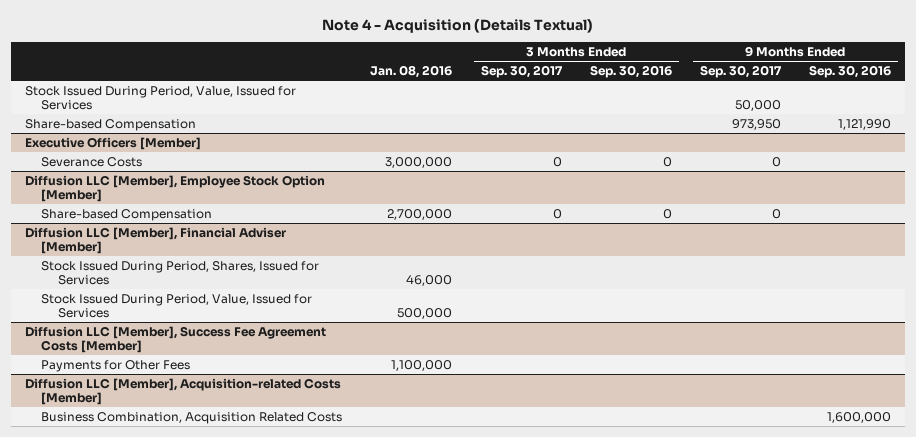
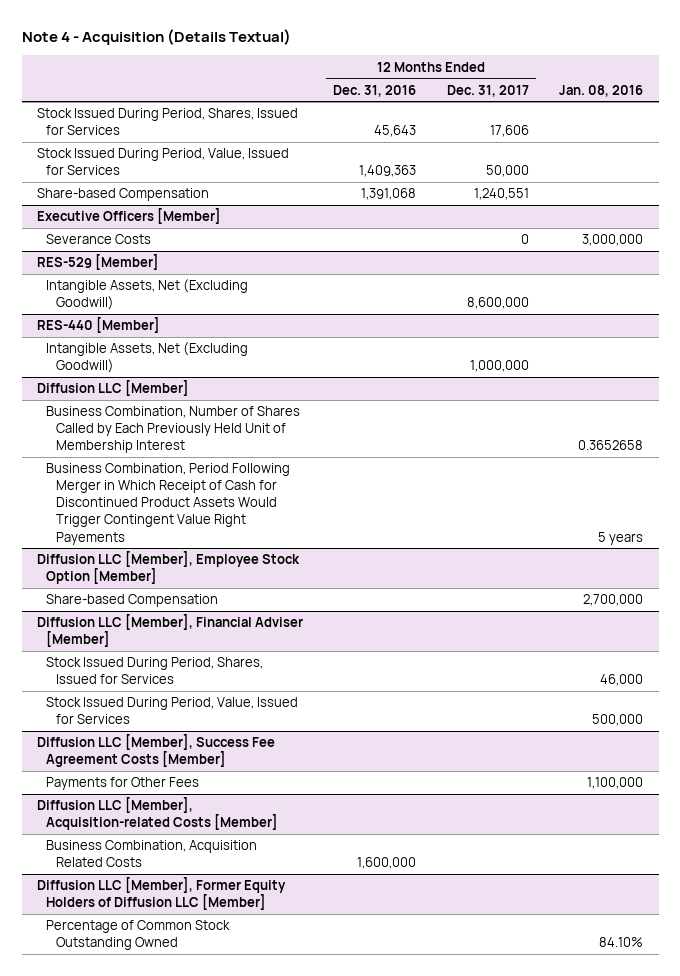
- | Jan. 08, 2016 | 3 Months Ended Sep. 30, 2017 | 3 Months Ended Sep. 30, 2016 | 9 Months Ended Sep. 30, 2017 | 9 Months Ended Sep. 30, 2016
+ | 12 Months Ended Dec. 31, 2016 | 12 Months Ended Dec. 31, 2017 | Jan. 08, 2016
+ Stock Issued During Period, Shares, Issued for Services | 45,643 | 17,606 |
+ RES-529 [Member]
+ Intangible Assets, Net (Excluding Goodwill) | | 8,600,000 |
+ RES-440 [Member]
+ Intangible Assets, Net (Excluding Goodwill) | | 1,000,000 |
+ Diffusion LLC [Member]
+ Business Combination, Number of Shares Called by Each Previously Held Unit of Membership Interest | | | 0.3652658
+ Business Combination, Period Following Merger in Which Receipt of Cash for Discontinued Product Assets Would Trigger Contingent Value Right Payements | | | 5 years
+ Diffusion LLC [Member], Former Equity Holders of Diffusion LLC [Member]
+ Percentage of Common Stock Outstanding Owned | | | 84.10%

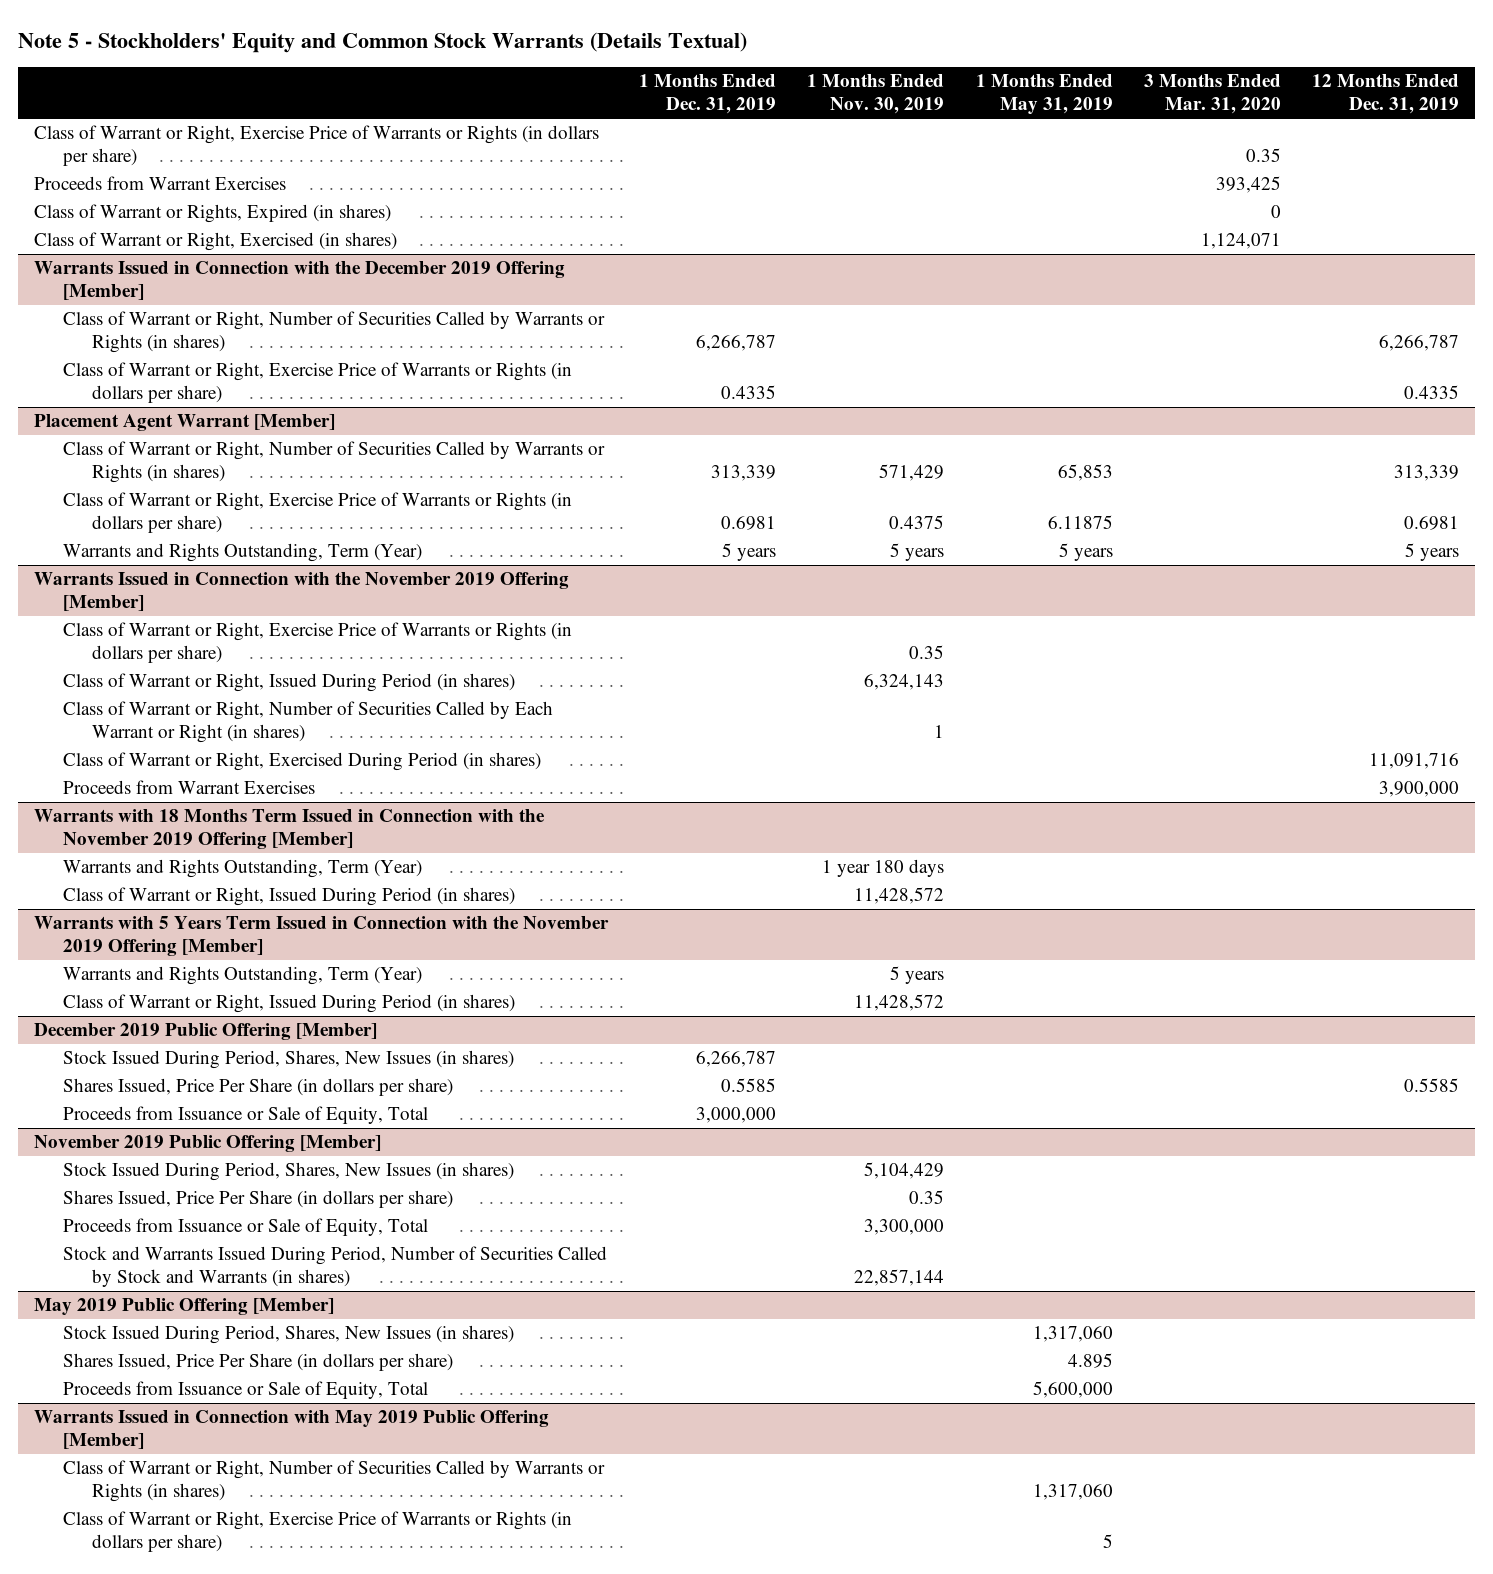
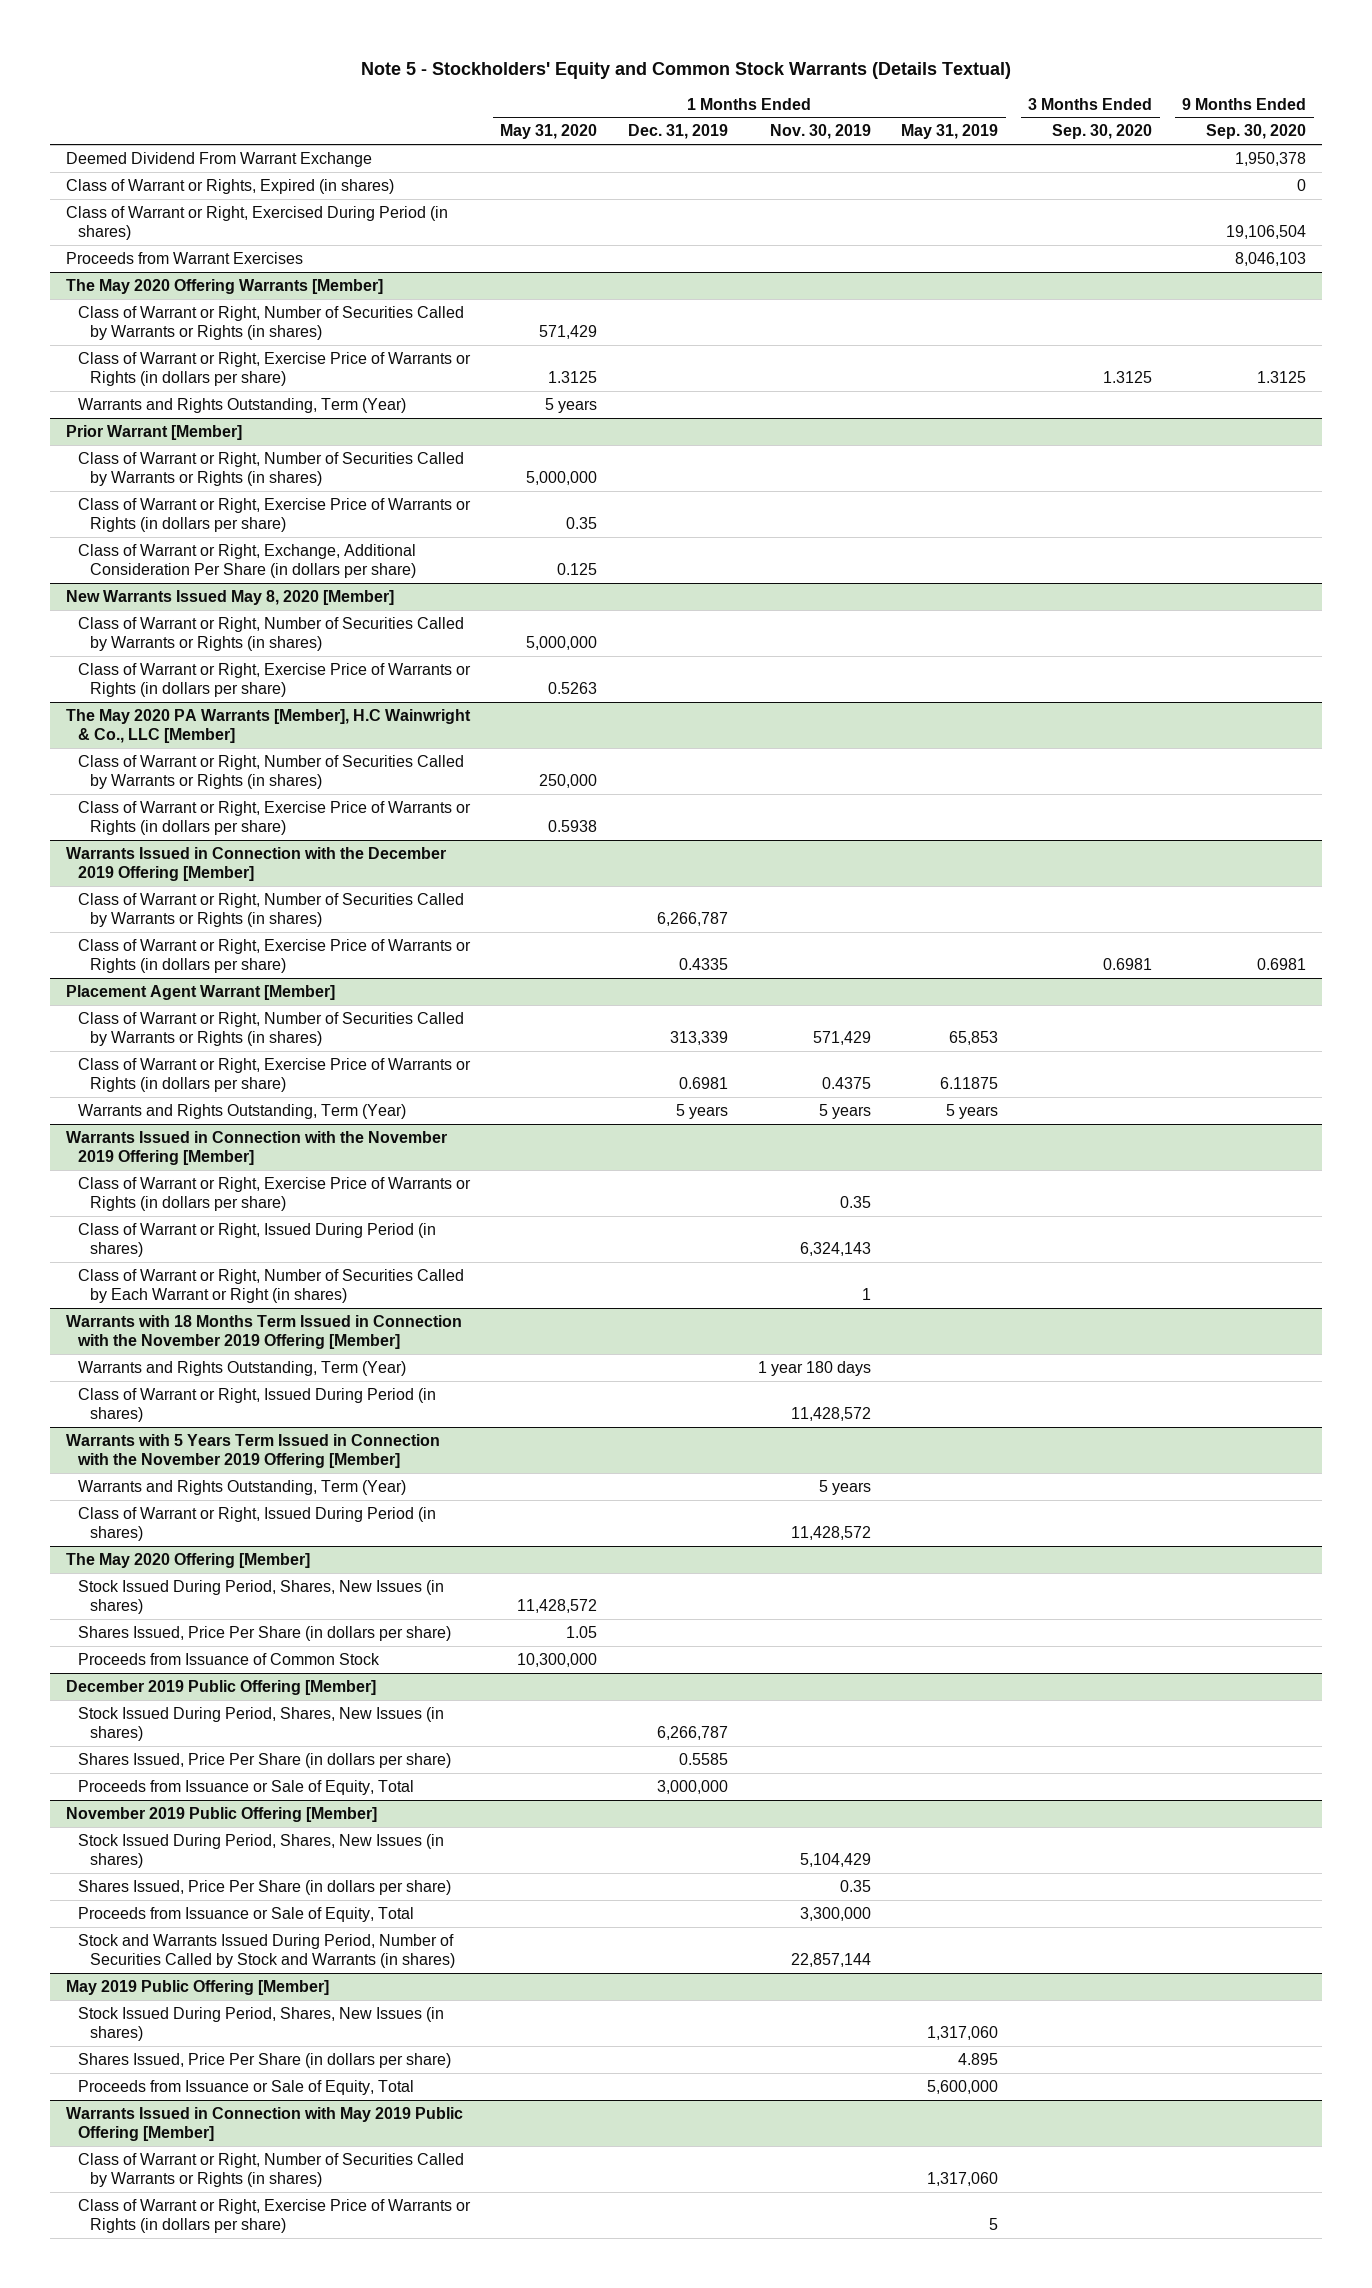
- | 1 Months Ended Dec. 31, 2019 | 1 Months Ended Nov. 30, 2019 | 1 Months Ended May 31, 2019 | 3 Months Ended Mar. 31, 2020 | 12 Months Ended Dec. 31, 2019
+ | 1 Months Ended May 31, 2020 | 1 Months Ended Dec. 31, 2019 | 1 Months Ended Nov. 30, 2019 | 1 Months Ended May 31, 2019 | 3 Months Ended Sep. 30, 2020 | 9 Months Ended Sep. 30, 2020
- Class of Warrant or Right, Exercise Price of Warrants or Rights (in dollars per share) | | | | 0.35 |
+ Deemed Dividend From Warrant Exchange | | | | | | 1,950,378
- Class of Warrant or Right, Exercised (in shares) | | | | 1,124,071 |
+ Class of Warrant or Right, Exercised During Period (in shares) | | | | | | 19,106,504
moved down: Proceeds from Warrant Exercises | | | | | | 8,046,103
+ The May 2020 Offering Warrants [Member]
+ Class of Warrant or Right, Number of Securities Called by Warrants or Rights (in shares) | 571,429 | | | | |
+ Class of Warrant or Right, Exercise Price of Warrants or Rights (in dollars per share) | 1.3125 | | | | 1.3125 | 1.3125
+ Warrants and Rights Outstanding, Term (Year) | 5 years | | | | |
+ Prior Warrant [Member]
+ Class of Warrant or Right, Number of Securities Called by Warrants or Rights (in shares) | 5,000,000 | | | | |
+ Class of Warrant or Right, Exercise Price of Warrants or Rights (in dollars per share) | 0.35 | | | | |
+ Class of Warrant or Right, Exchange, Additional Consideration Per Share (in dollars per share) | 0.125 | | | | |
+ New Warrants Issued May 8, 2020 [Member]
+ Class of Warrant or Right, Number of Securities Called by Warrants or Rights (in shares) | 5,000,000 | | | | |
+ Class of Warrant or Right, Exercise Price of Warrants or Rights (in dollars per share) | 0.5263 | | | | |
+ The May 2020 PA Warrants [Member], H.C Wainwright & Co., LLC [Member]
+ Class of Warrant or Right, Number of Securities Called by Warrants or Rights (in shares) | 250,000 | | | | |
+ Class of Warrant or Right, Exercise Price of Warrants or Rights (in dollars per share) | 0.5938 | | | | |
@ Warrants Issued in Connection with the November 2019 Offering [Member]
- Class of Warrant or Right, Exercised During Period (in shares) | | | | | 11,091,716
- Proceeds from Warrant Exercises | | | | | 3,900,000
+ The May 2020 Offering [Member]
+ Stock Issued During Period, Shares, New Issues (in shares) | 11,428,572 | | | | |
+ Shares Issued, Price Per Share (in dollars per share) | 1.05 | | | | |
+ Proceeds from Issuance of Common Stock | 10,300,000 | | | | |

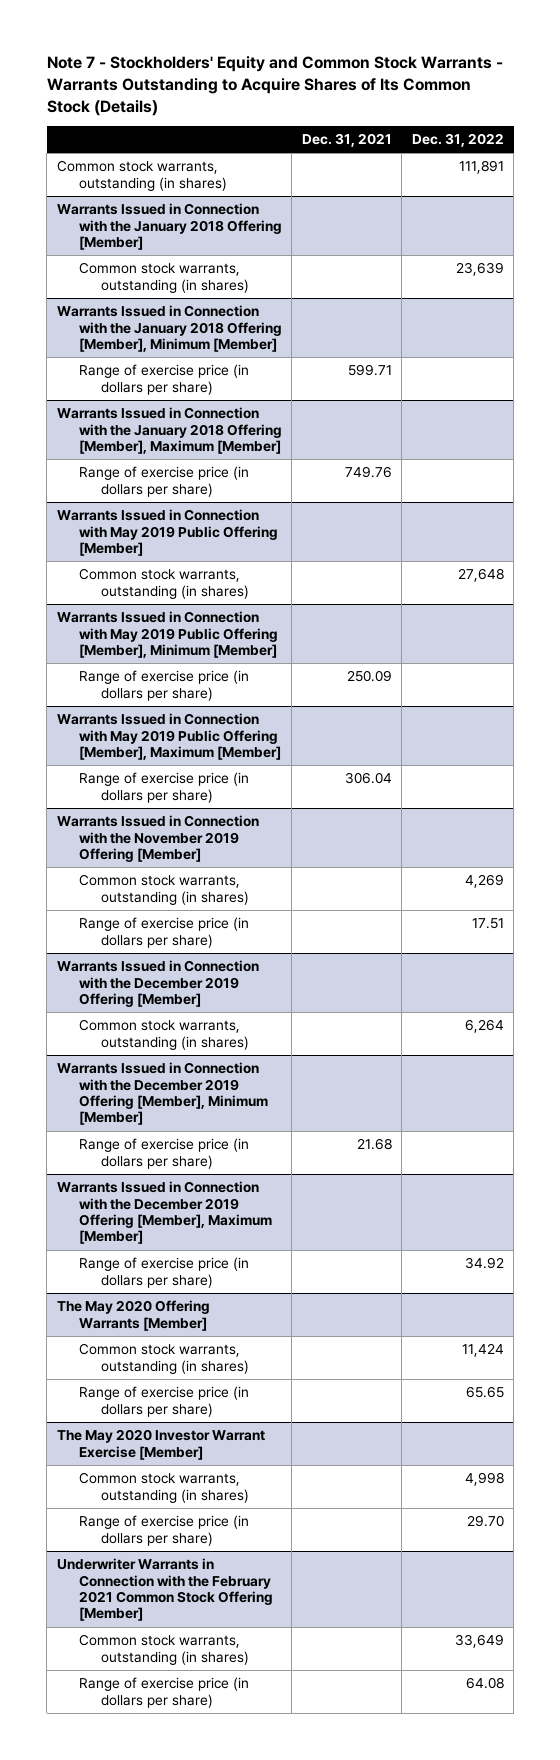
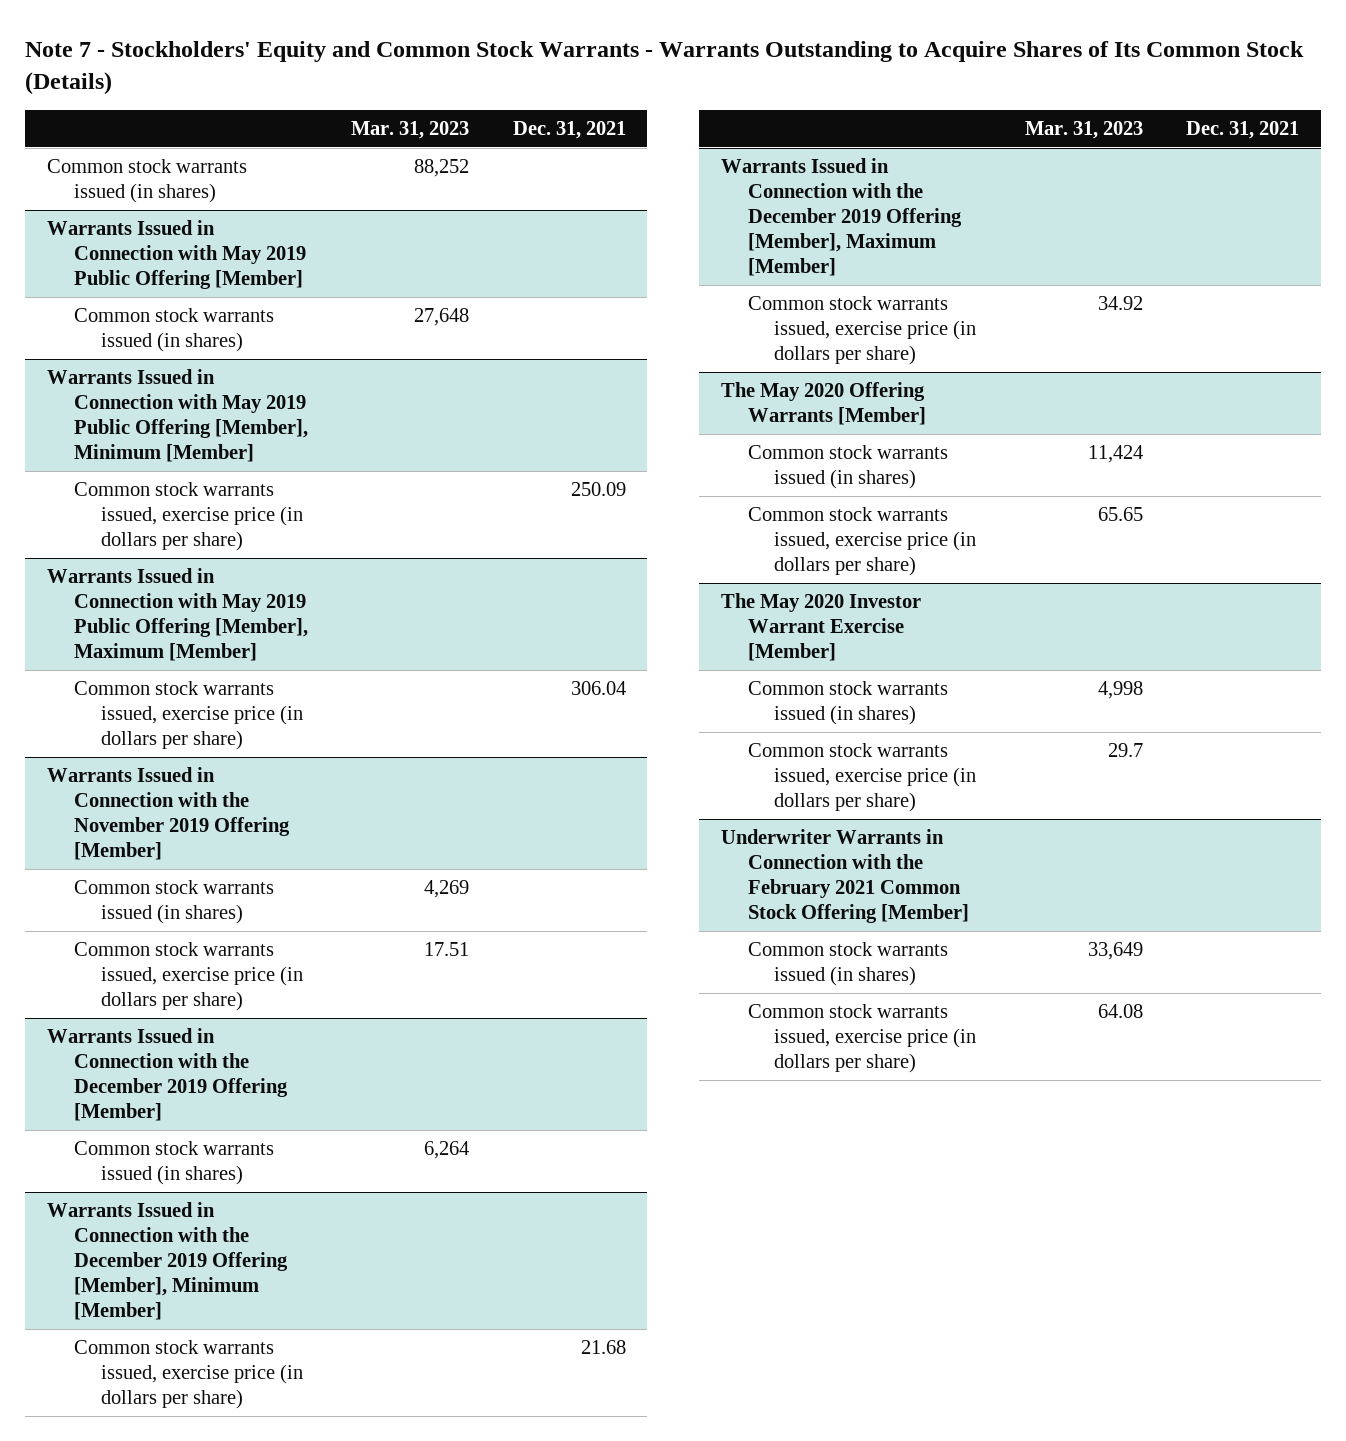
- | Dec. 31, 2021 | Dec. 31, 2022
+ | Mar. 31, 2023 | Dec. 31, 2021
- Common stock warrants, outstanding (in shares) | | 111,891
- Warrants Issued in Connection with the January 2018 Offering [Member]
- Common stock warrants, outstanding (in shares) | | 23,639
- Warrants Issued in Connection with the January 2018 Offering [Member], Minimum [Member]
- Range of exercise price (in dollars per share) | 599.71 |
- Warrants Issued in Connection with the January 2018 Offering [Member], Maximum [Member]
- Range of exercise price (in dollars per share) | 749.76 |
+ Common stock warrants issued (in shares) | 88,252 |
@ Warrants Issued in Connection with May 2019 Public Offering [Member]
- Common stock warrants, outstanding (in shares) | | 27,648
+ Common stock warrants issued (in shares) | 27,648 |
@ Warrants Issued in Connection with May 2019 Public Offering [Member], Minimum [Member]
- Range of exercise price (in dollars per share) | 250.09 |
+ Common stock warrants issued, exercise price (in dollars per share) | | 250.09
@ Warrants Issued in Connection with May 2019 Public Offering [Member], Maximum [Member]
- Range of exercise price (in dollars per share) | 306.04 |
+ Common stock warrants issued, exercise price (in dollars per share) | | 306.04
@ Warrants Issued in Connection with the November 2019 Offering [Member]
- Common stock warrants, outstanding (in shares) | | 4,269
- Range of exercise price (in dollars per share) | | 17.51
+ Common stock warrants issued (in shares) | 4,269 |
+ Common stock warrants issued, exercise price (in dollars per share) | 17.51 |
@ Warrants Issued in Connection with the December 2019 Offering [Member]
- Common stock warrants, outstanding (in shares) | | 6,264
+ Common stock warrants issued (in shares) | 6,264 |
@ Warrants Issued in Connection with the December 2019 Offering [Member], Minimum [Member]
- Range of exercise price (in dollars per share) | 21.68 |
+ Common stock warrants issued, exercise price (in dollars per share) | | 21.68
@ Warrants Issued in Connection with the December 2019 Offering [Member], Maximum [Member]
- Range of exercise price (in dollars per share) | | 34.92
+ Common stock warrants issued, exercise price (in dollars per share) | 34.92 |
@ The May 2020 Offering Warrants [Member]
- Common stock warrants, outstanding (in shares) | | 11,424
- Range of exercise price (in dollars per share) | | 65.65
+ Common stock warrants issued (in shares) | 11,424 |
+ Common stock warrants issued, exercise price (in dollars per share) | 65.65 |
@ The May 2020 Investor Warrant Exercise [Member]
- Common stock warrants, outstanding (in shares) | | 4,998
- Range of exercise price (in dollars per share) | | 29.70
+ Common stock warrants issued (in shares) | 4,998 |
+ Common stock warrants issued, exercise price (in dollars per share) | 29.7 |
@ Underwriter Warrants in Connection with the February 2021 Common Stock Offering [Member]
- Common stock warrants, outstanding (in shares) | | 33,649
- Range of exercise price (in dollars per share) | | 64.08
+ Common stock warrants issued (in shares) | 33,649 |
+ Common stock warrants issued, exercise price (in dollars per share) | 64.08 |

